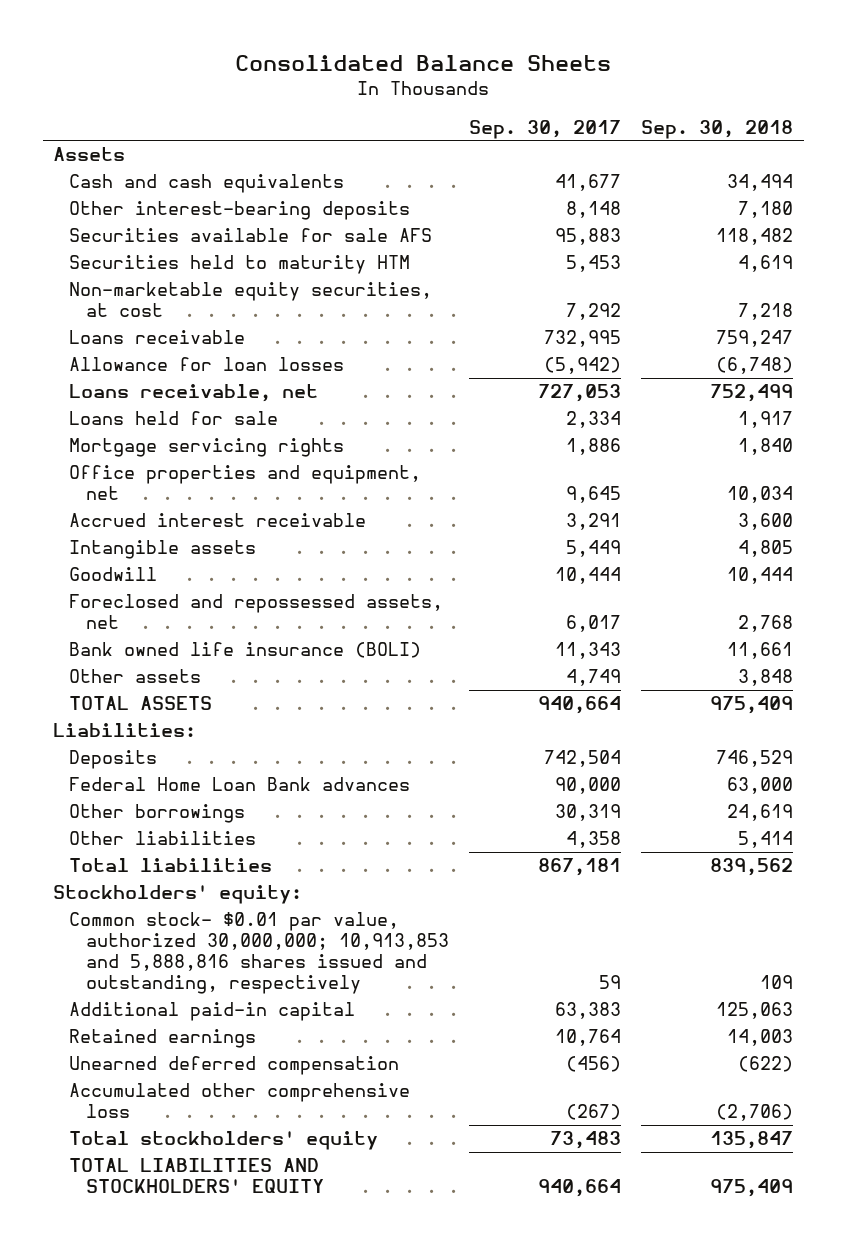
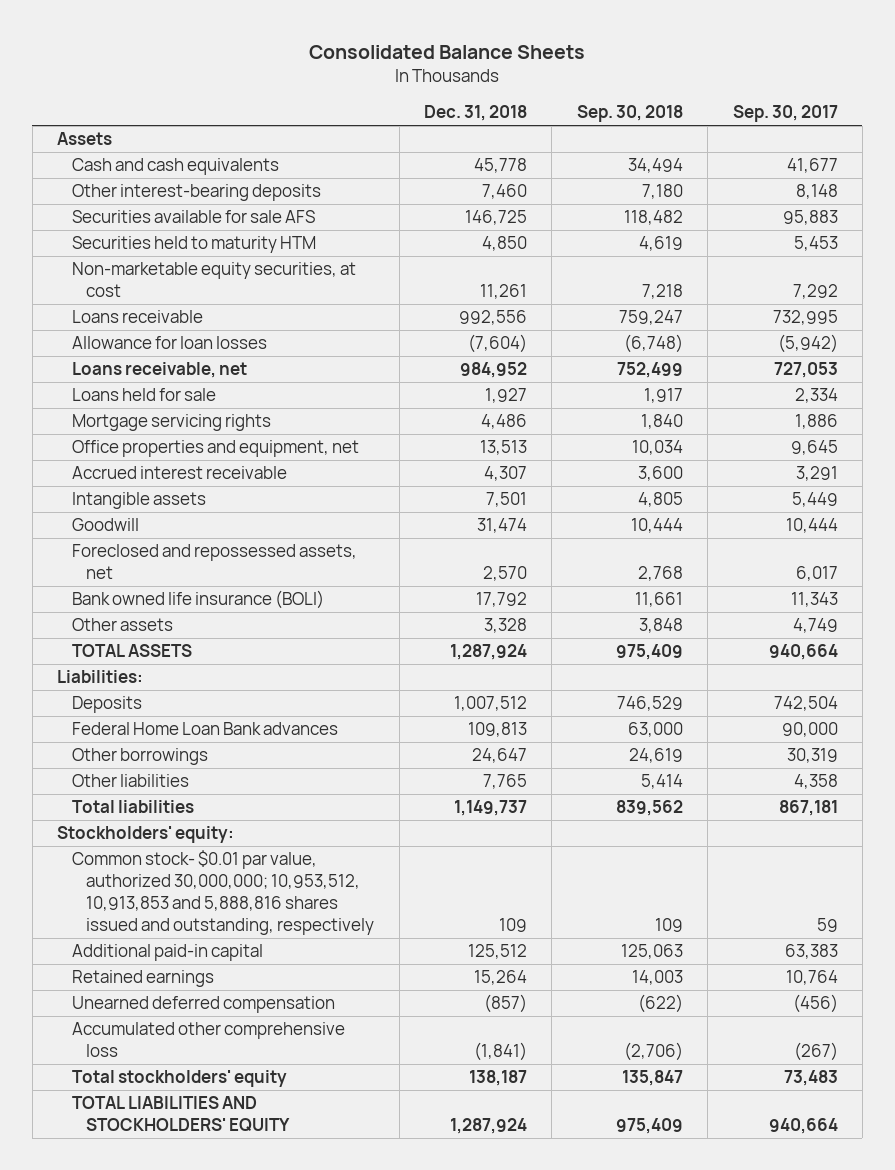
- | Sep. 30, 2017 | Sep. 30, 2018
+ | Dec. 31, 2018 | Sep. 30, 2018 | Sep. 30, 2017
- Common stock- $0.01 par value, authorized 30,000,000; 10,913,853 and 5,888,816 shares issued and outstanding, respectively | 59 | 109
+ Common stock- $0.01 par value, authorized 30,000,000; 10,953,512, 10,913,853 and 5,888,816 shares issued and outstanding, respectively | 109 | 109 | 59

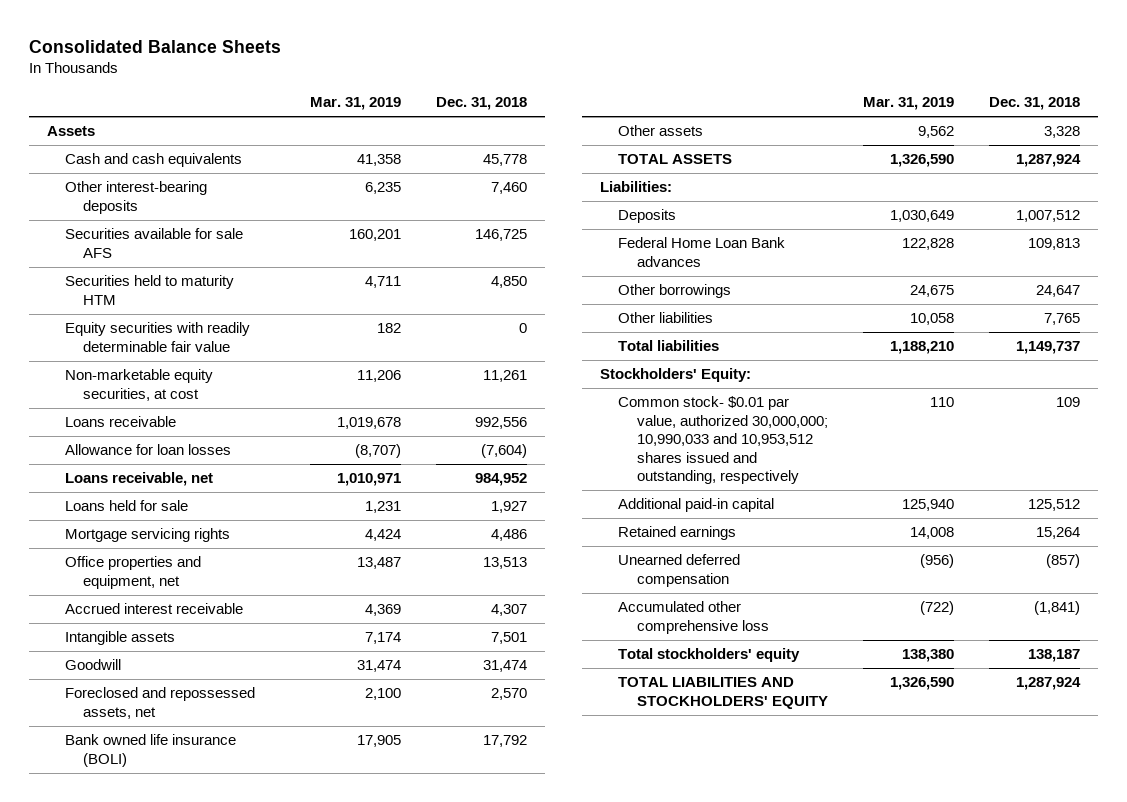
- | Dec. 31, 2018 | Sep. 30, 2018 | Sep. 30, 2017
+ | Mar. 31, 2019 | Dec. 31, 2018
+ Equity securities with readily determinable fair value | 182 | 0
- Stockholders' equity:
- Common stock- $0.01 par value, authorized 30,000,000; 10,953,512, 10,913,853 and 5,888,816 shares issued and outstanding, respectively | 109 | 109 | 59
+ Stockholders' Equity:
+ Common stock- $0.01 par value, authorized 30,000,000; 10,990,033 and 10,953,512 shares issued and outstanding, respectively | 110 | 109

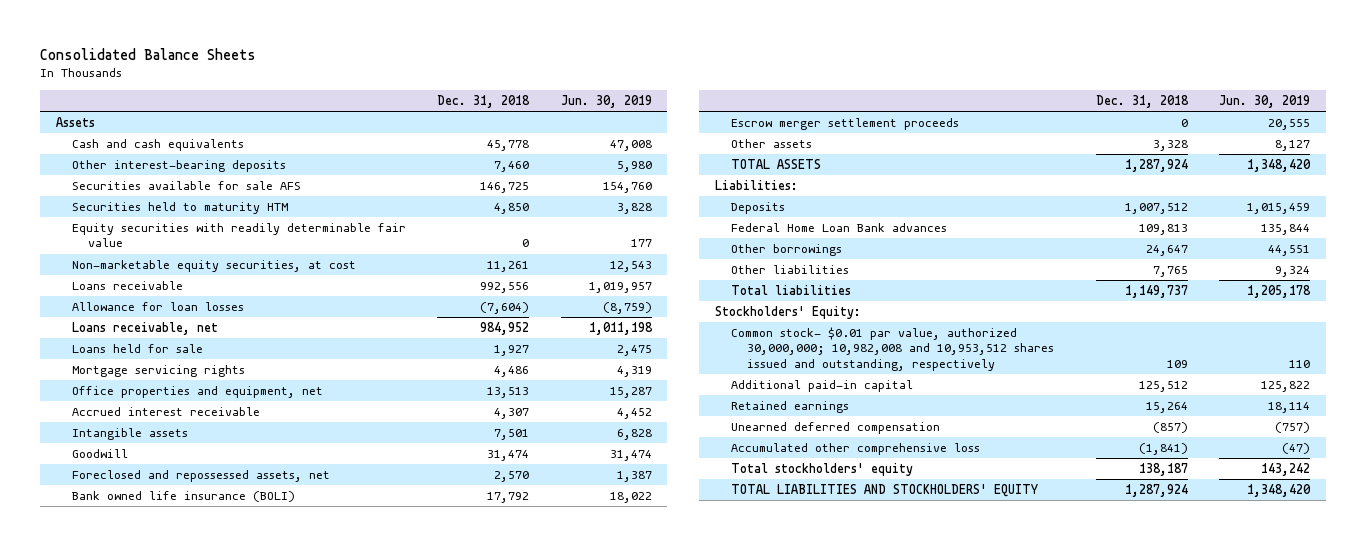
- | Mar. 31, 2019 | Dec. 31, 2018
+ | Dec. 31, 2018 | Jun. 30, 2019
+ Escrow merger settlement proceeds | 0 | 20,555
- Common stock- $0.01 par value, authorized 30,000,000; 10,990,033 and 10,953,512 shares issued and outstanding, respectively | 110 | 109
+ Common stock- $0.01 par value, authorized 30,000,000; 10,982,008 and 10,953,512 shares issued and outstanding, respectively | 109 | 110

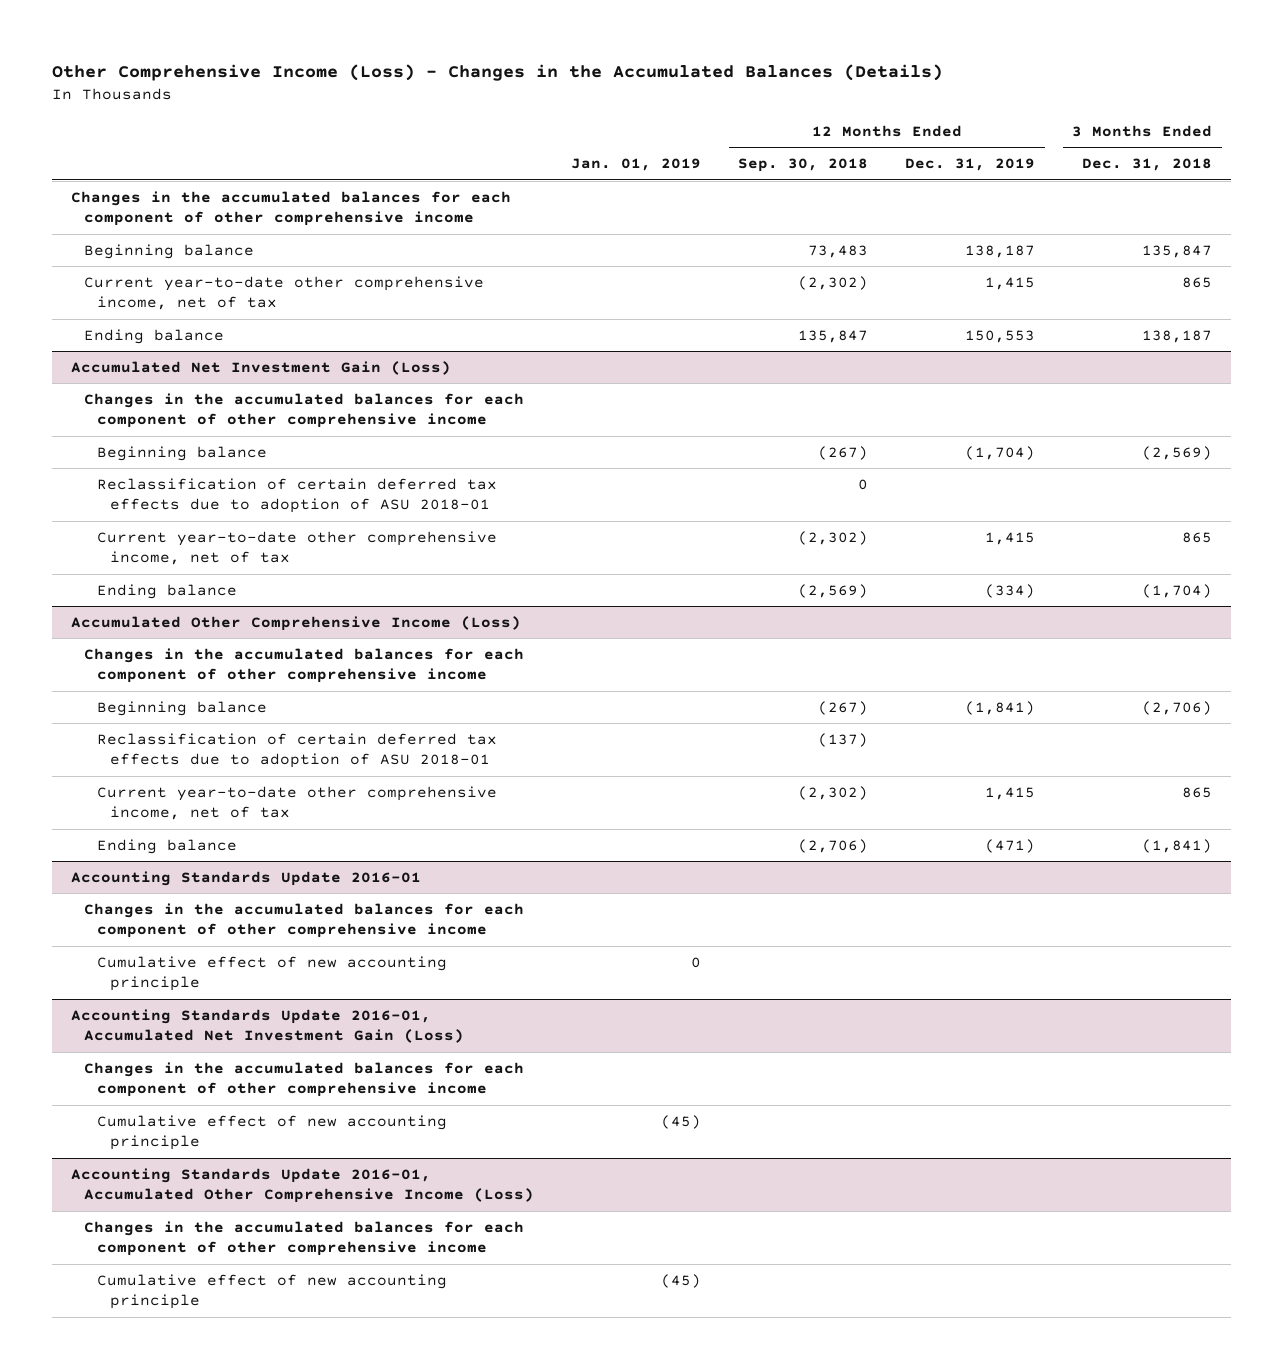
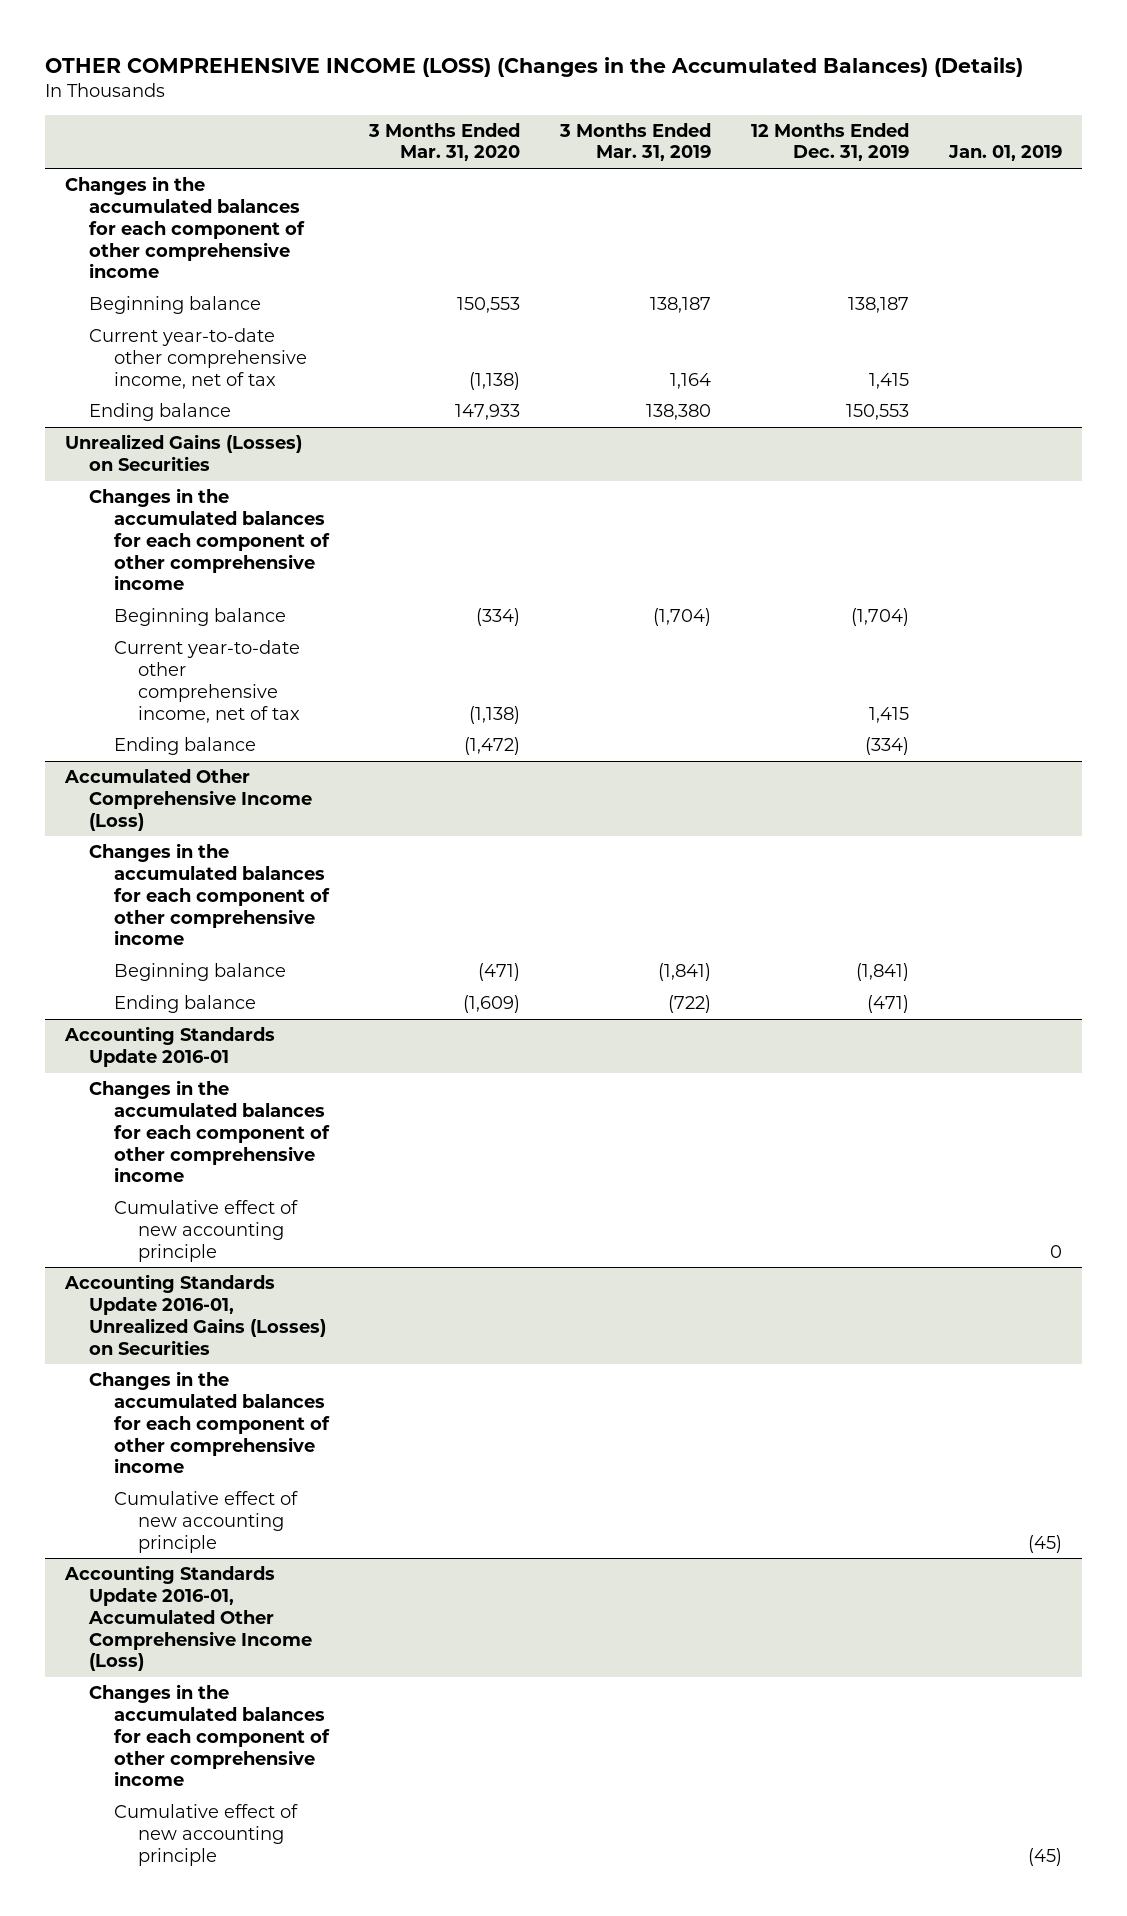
- Other Comprehensive Income (Loss) - Changes in the Accumulated Balances (Details)
+ OTHER COMPREHENSIVE INCOME (LOSS) (Changes in the Accumulated Balances) (Details)
- | Jan. 01, 2019 | 12 Months Ended Sep. 30, 2018 | 12 Months Ended Dec. 31, 2019 | 3 Months Ended Dec. 31, 2018
+ | 3 Months Ended Mar. 31, 2020 | 3 Months Ended Mar. 31, 2019 | 12 Months Ended Dec. 31, 2019 | Jan. 01, 2019
- Accumulated Net Investment Gain (Loss)
+ Unrealized Gains (Losses) on Securities
- Reclassification of certain deferred tax effects due to adoption of ASU 2018-01 | | 0 | |
@ Accumulated Other Comprehensive Income (Loss)
- Reclassification of certain deferred tax effects due to adoption of ASU 2018-01 | | (137) | |
- Current year-to-date other comprehensive income, net of tax | | (2,302) | 1,415 | 865
- Accounting Standards Update 2016-01, Accumulated Net Investment Gain (Loss)
+ Accounting Standards Update 2016-01, Unrealized Gains (Losses) on Securities

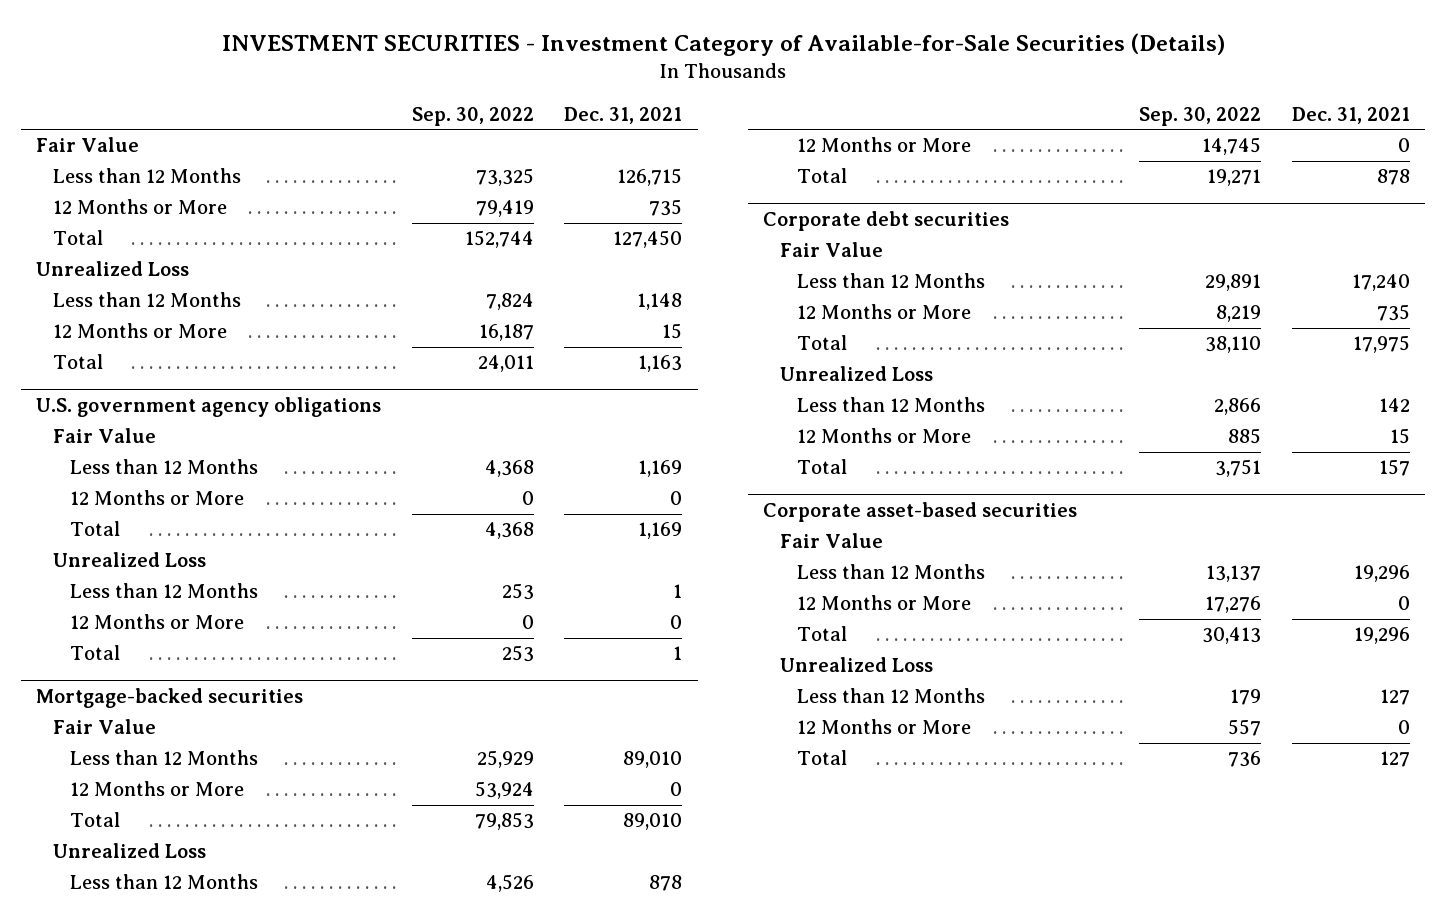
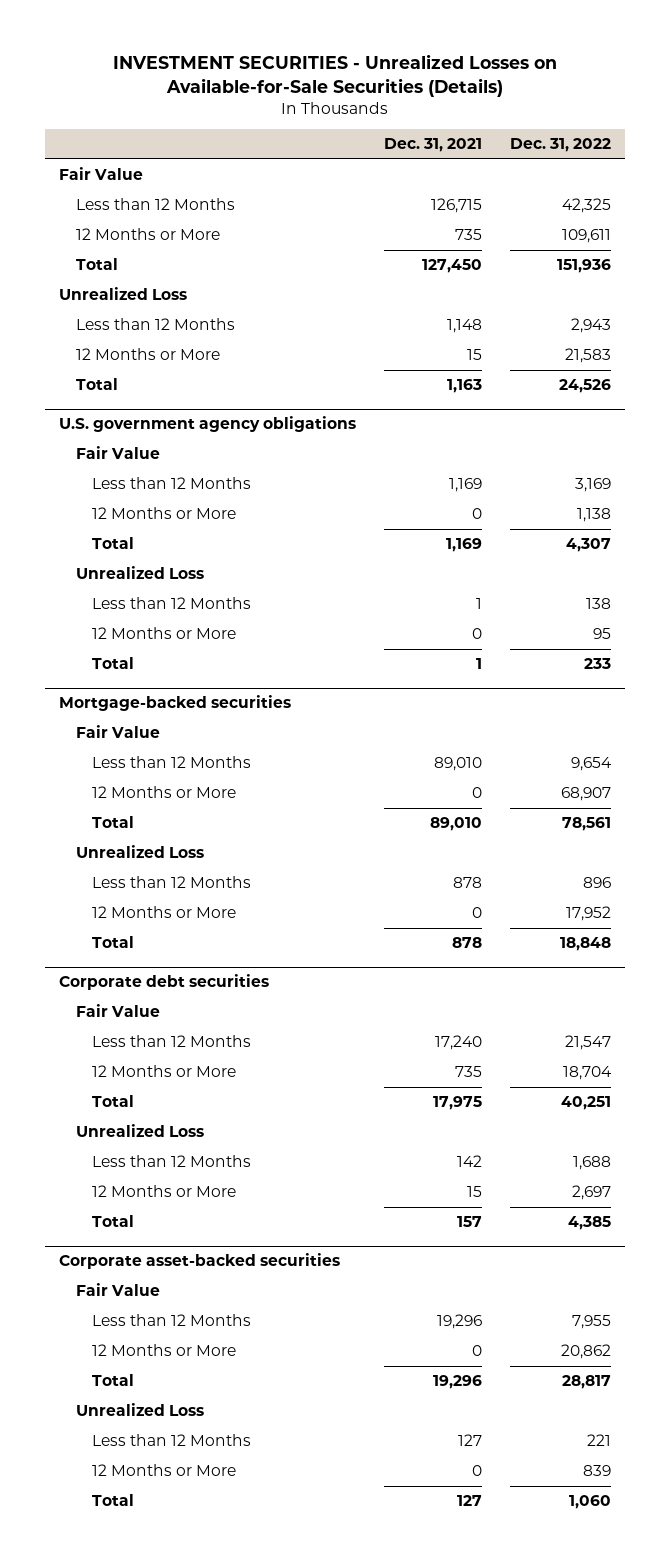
- INVESTMENT SECURITIES - Investment Category of Available-for-Sale Securities (Details)
+ INVESTMENT SECURITIES - Unrealized Losses on Available-for-Sale Securities (Details)
- | Sep. 30, 2022 | Dec. 31, 2021
+ | Dec. 31, 2021 | Dec. 31, 2022
- Corporate asset-based securities
+ Corporate asset-backed securities

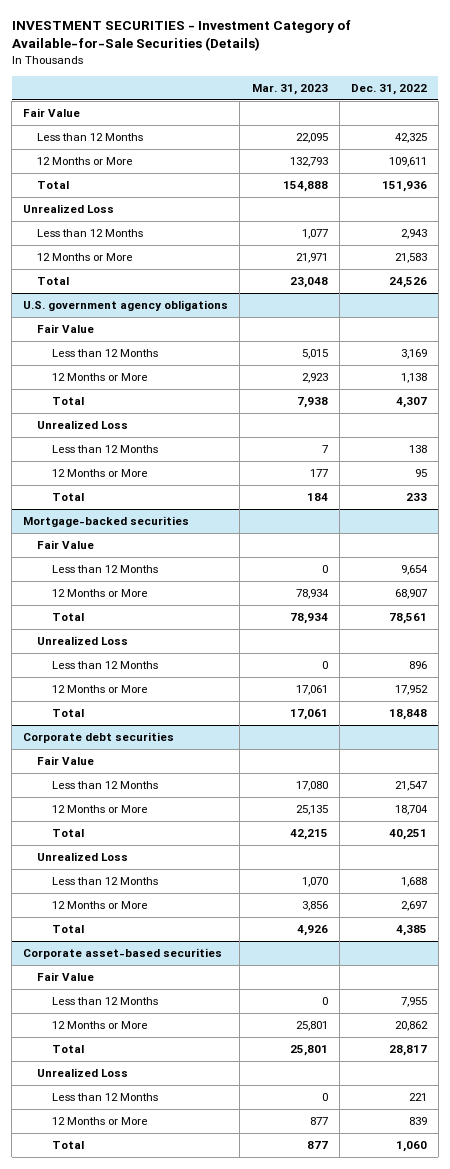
- INVESTMENT SECURITIES - Unrealized Losses on Available-for-Sale Securities (Details)
+ INVESTMENT SECURITIES - Investment Category of Available-for-Sale Securities (Details)
- | Dec. 31, 2021 | Dec. 31, 2022
+ | Mar. 31, 2023 | Dec. 31, 2022
- Corporate asset-backed securities
+ Corporate asset-based securities

